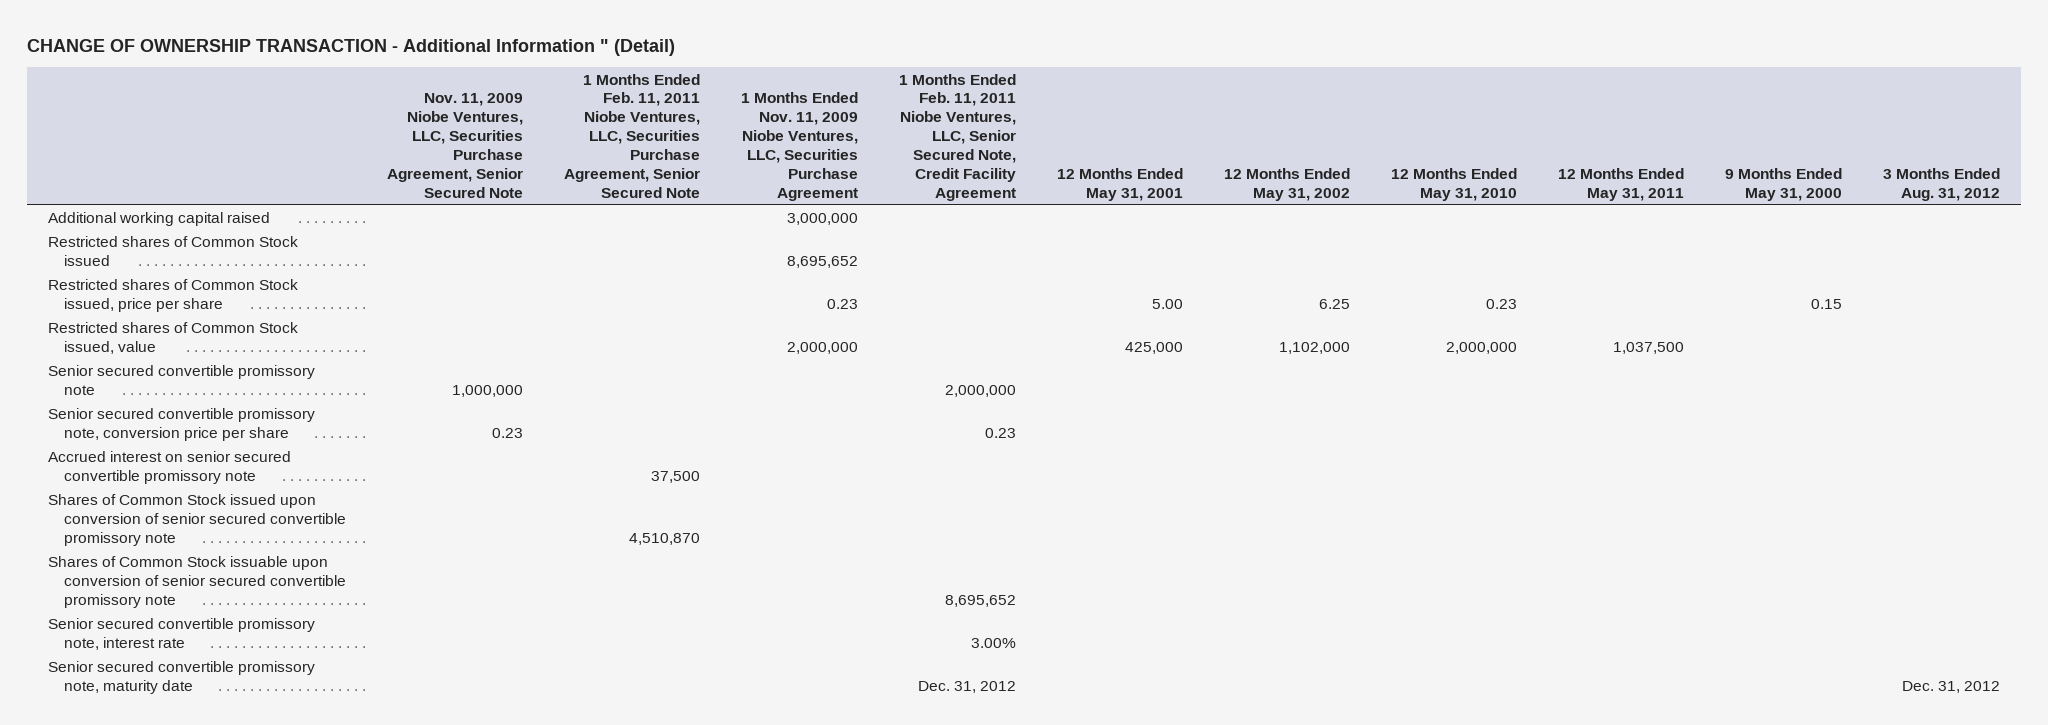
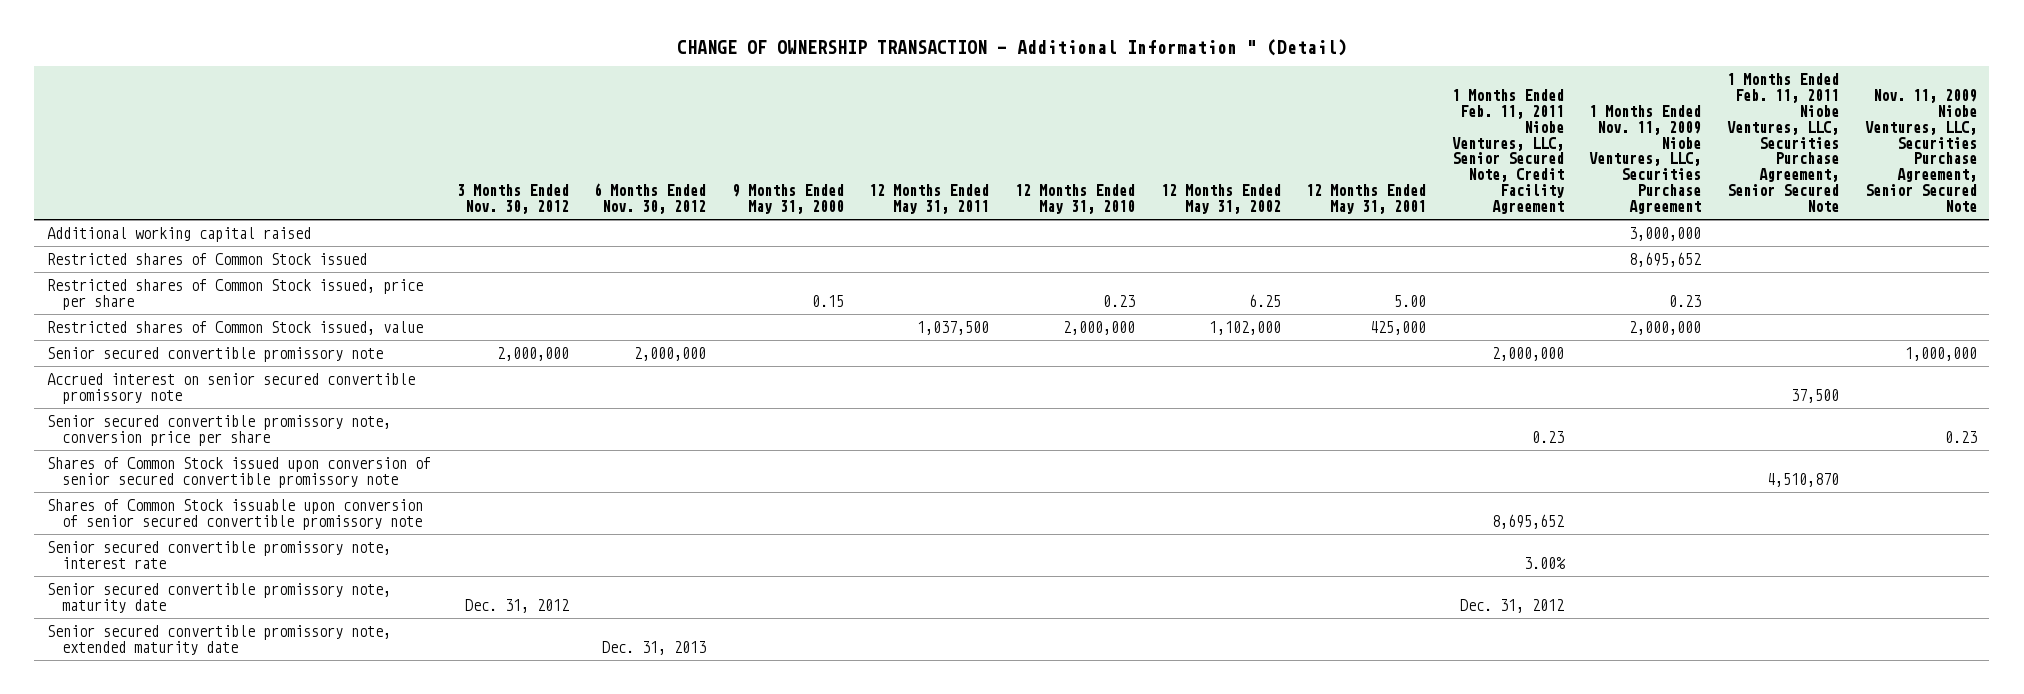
- | Nov. 11, 2009 Niobe Ventures, LLC, Securities Purchase Agreement, Senior Secured Note | 1 Months Ended Feb. 11, 2011 Niobe Ventures, LLC, Securities Purchase Agreement, Senior Secured Note | 1 Months Ended Nov. 11, 2009 Niobe Ventures, LLC, Securities Purchase Agreement | 1 Months Ended Feb. 11, 2011 Niobe Ventures, LLC, Senior Secured Note, Credit Facility Agreement | 12 Months Ended May 31, 2001 | 12 Months Ended May 31, 2002 | 12 Months Ended May 31, 2010 | 12 Months Ended May 31, 2011 | 9 Months Ended May 31, 2000 | 3 Months Ended Aug. 31, 2012
+ | 3 Months Ended Nov. 30, 2012 | 6 Months Ended Nov. 30, 2012 | 9 Months Ended May 31, 2000 | 12 Months Ended May 31, 2011 | 12 Months Ended May 31, 2010 | 12 Months Ended May 31, 2002 | 12 Months Ended May 31, 2001 | 1 Months Ended Feb. 11, 2011 Niobe Ventures, LLC, Senior Secured Note, Credit Facility Agreement | 1 Months Ended Nov. 11, 2009 Niobe Ventures, LLC, Securities Purchase Agreement | 1 Months Ended Feb. 11, 2011 Niobe Ventures, LLC, Securities Purchase Agreement, Senior Secured Note | Nov. 11, 2009 Niobe Ventures, LLC, Securities Purchase Agreement, Senior Secured Note
moved down: Senior secured convertible promissory note, conversion price per share | | | | | | | | 0.23 | | | 0.23
+ Senior secured convertible promissory note, extended maturity date | | Dec. 31, 2013 | | | | | | | | |

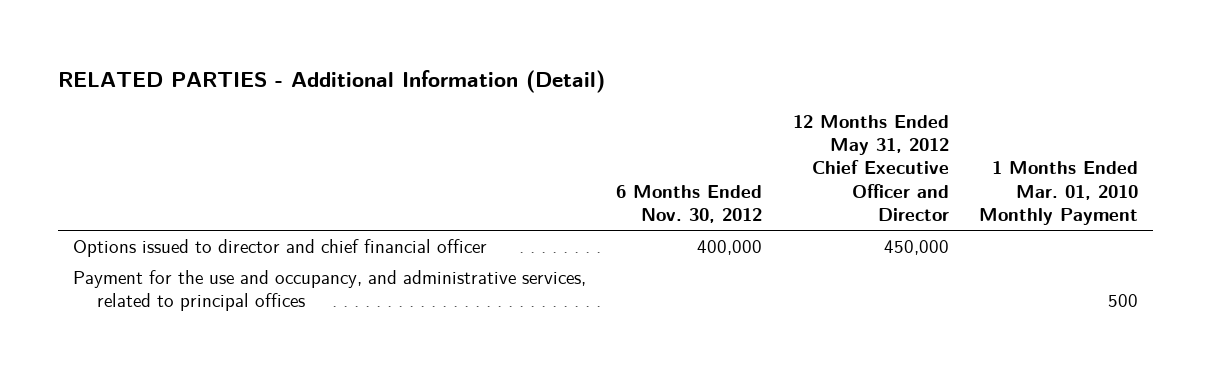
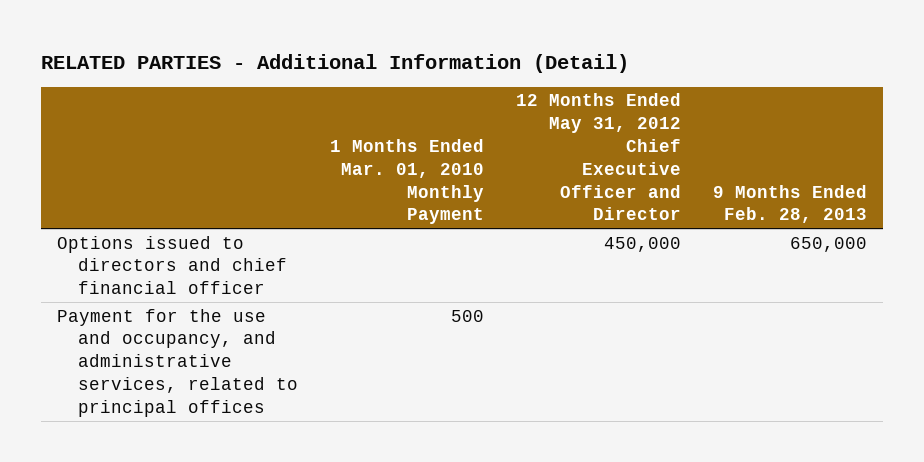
- | 6 Months Ended Nov. 30, 2012 | 12 Months Ended May 31, 2012 Chief Executive Officer and Director | 1 Months Ended Mar. 01, 2010 Monthly Payment
+ | 1 Months Ended Mar. 01, 2010 Monthly Payment | 12 Months Ended May 31, 2012 Chief Executive Officer and Director | 9 Months Ended Feb. 28, 2013
- Options issued to director and chief financial officer | 400,000 | 450,000 |
+ Options issued to directors and chief financial officer | | 450,000 | 650,000

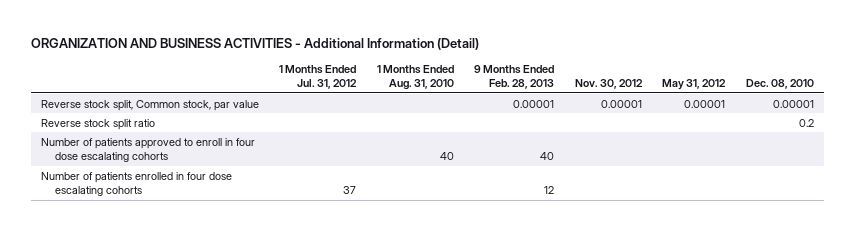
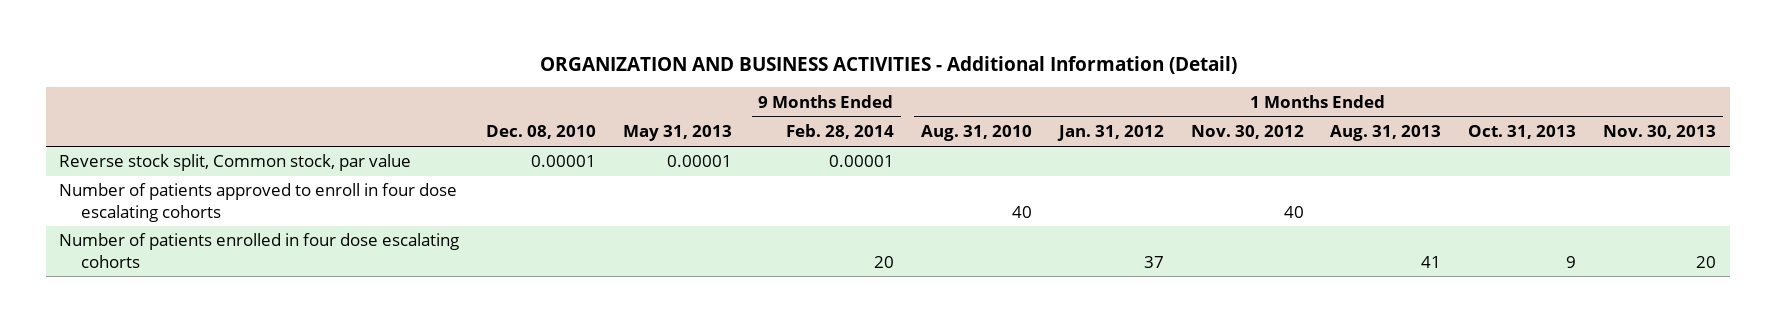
- | 1 Months Ended Jul. 31, 2012 | 1 Months Ended Aug. 31, 2010 | 9 Months Ended Feb. 28, 2013 | Nov. 30, 2012 | May 31, 2012 | Dec. 08, 2010
+ | Dec. 08, 2010 | May 31, 2013 | 9 Months Ended Feb. 28, 2014 | 1 Months Ended Aug. 31, 2010 | 1 Months Ended Jan. 31, 2012 | 1 Months Ended Nov. 30, 2012 | 1 Months Ended Aug. 31, 2013 | 1 Months Ended Oct. 31, 2013 | 1 Months Ended Nov. 30, 2013
- Reverse stock split ratio | | | | | | 0.2

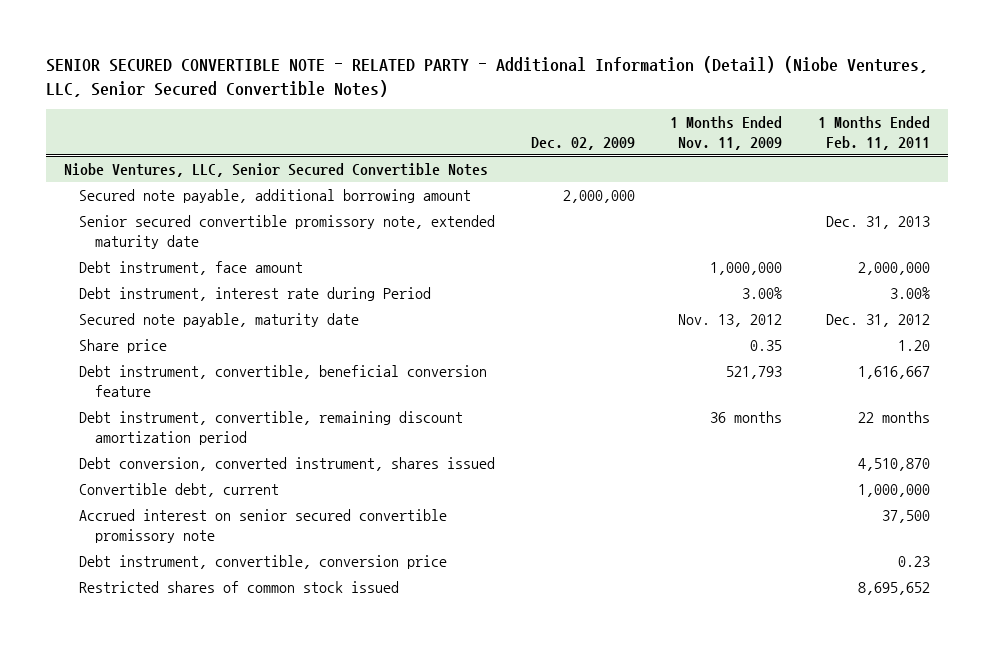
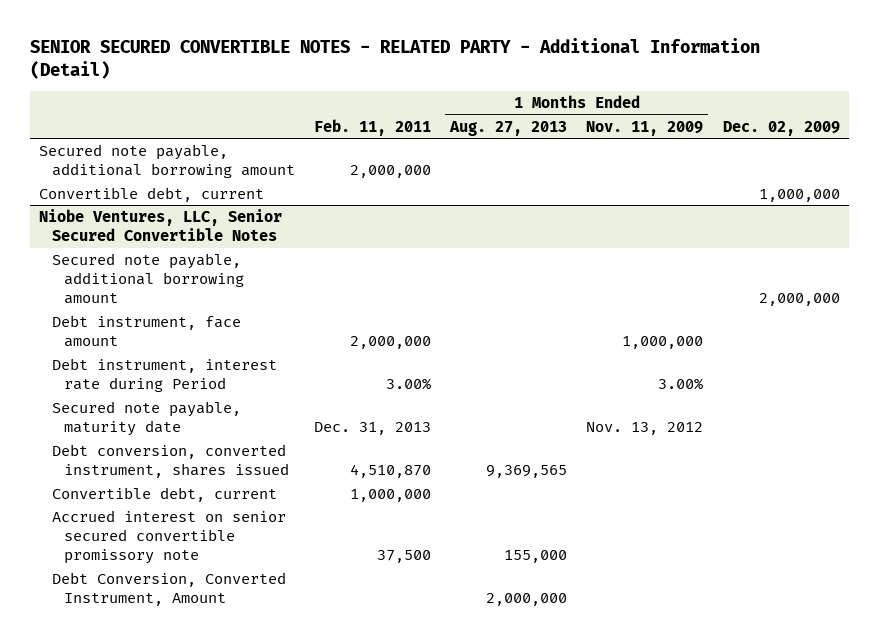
- SENIOR SECURED CONVERTIBLE NOTE - RELATED PARTY - Additional Information (Detail) (Niobe Ventures, LLC, Senior Secured Convertible Notes)
+ SENIOR SECURED CONVERTIBLE NOTES - RELATED PARTY - Additional Information (Detail)
- | Dec. 02, 2009 | 1 Months Ended Nov. 11, 2009 | 1 Months Ended Feb. 11, 2011
+ | Feb. 11, 2011 | 1 Months Ended Aug. 27, 2013 | 1 Months Ended Nov. 11, 2009 | Dec. 02, 2009
+ Secured note payable, additional borrowing amount | 2,000,000 | | |
+ Convertible debt, current | | | | 1,000,000
@ Niobe Ventures, LLC, Senior Secured Convertible Notes
- Senior secured convertible promissory note, extended maturity date | | | Dec. 31, 2013
- Share price | | 0.35 | 1.20
- Debt instrument, convertible, beneficial conversion feature | | 521,793 | 1,616,667
- Debt instrument, convertible, remaining discount amortization period | | 36 months | 22 months
- Debt instrument, convertible, conversion price | | | 0.23
- Restricted shares of common stock issued | | | 8,695,652
+ Debt Conversion, Converted Instrument, Amount | | 2,000,000 | |

